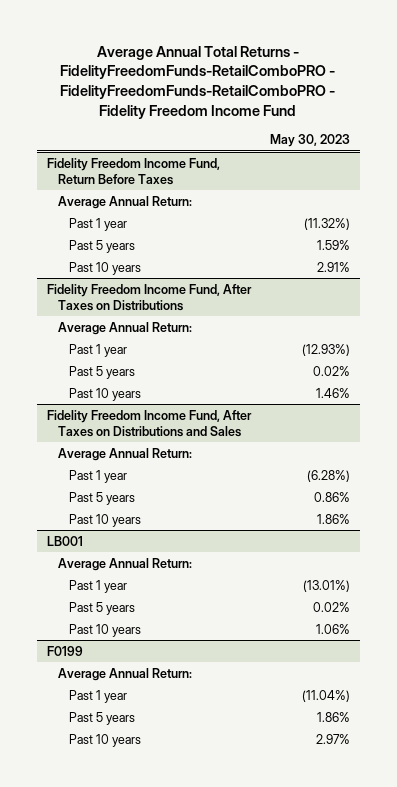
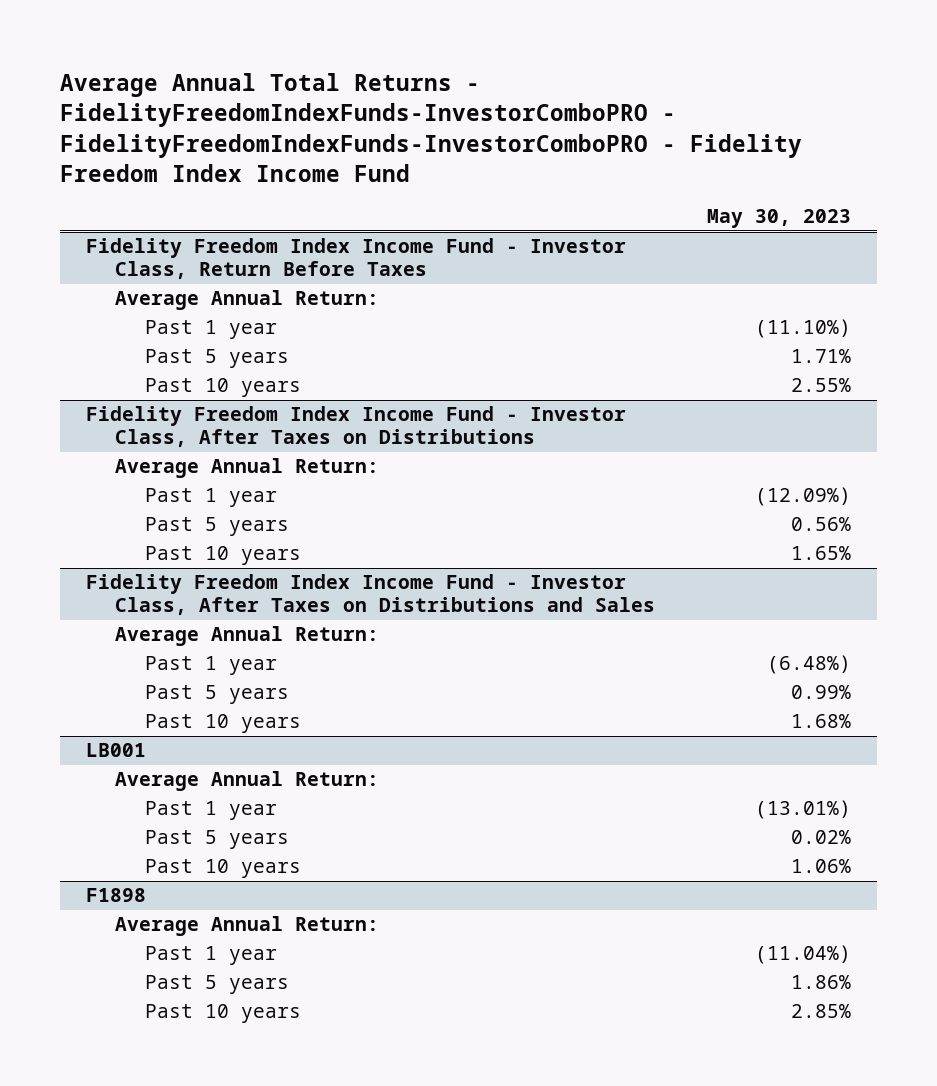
- Average Annual Total Returns - FidelityFreedomFunds-RetailComboPRO - FidelityFreedomFunds-RetailComboPRO - Fidelity Freedom Income Fund
+ Average Annual Total Returns - FidelityFreedomIndexFunds-InvestorComboPRO - FidelityFreedomIndexFunds-InvestorComboPRO - Fidelity Freedom Index Income Fund
- Fidelity Freedom Income Fund, Return Before Taxes
+ Fidelity Freedom Index Income Fund - Investor Class, Return Before Taxes
- Past 1 year | (11.32%)
- Past 5 years | 1.59%
- Past 10 years | 2.91%
- Fidelity Freedom Income Fund, After Taxes on Distributions
+ Past 1 year | (11.10%)
+ Past 5 years | 1.71%
+ Past 10 years | 2.55%
+ Fidelity Freedom Index Income Fund - Investor Class, After Taxes on Distributions
- Past 1 year | (12.93%)
- Past 5 years | 0.02%
- Past 10 years | 1.46%
- Fidelity Freedom Income Fund, After Taxes on Distributions and Sales
+ Past 1 year | (12.09%)
+ Past 5 years | 0.56%
+ Past 10 years | 1.65%
+ Fidelity Freedom Index Income Fund - Investor Class, After Taxes on Distributions and Sales
- Past 1 year | (6.28%)
- Past 5 years | 0.86%
- Past 10 years | 1.86%
+ Past 1 year | (6.48%)
+ Past 5 years | 0.99%
+ Past 10 years | 1.68%
- F0199
+ F1898
- Past 10 years | 2.97%
+ Past 10 years | 2.85%

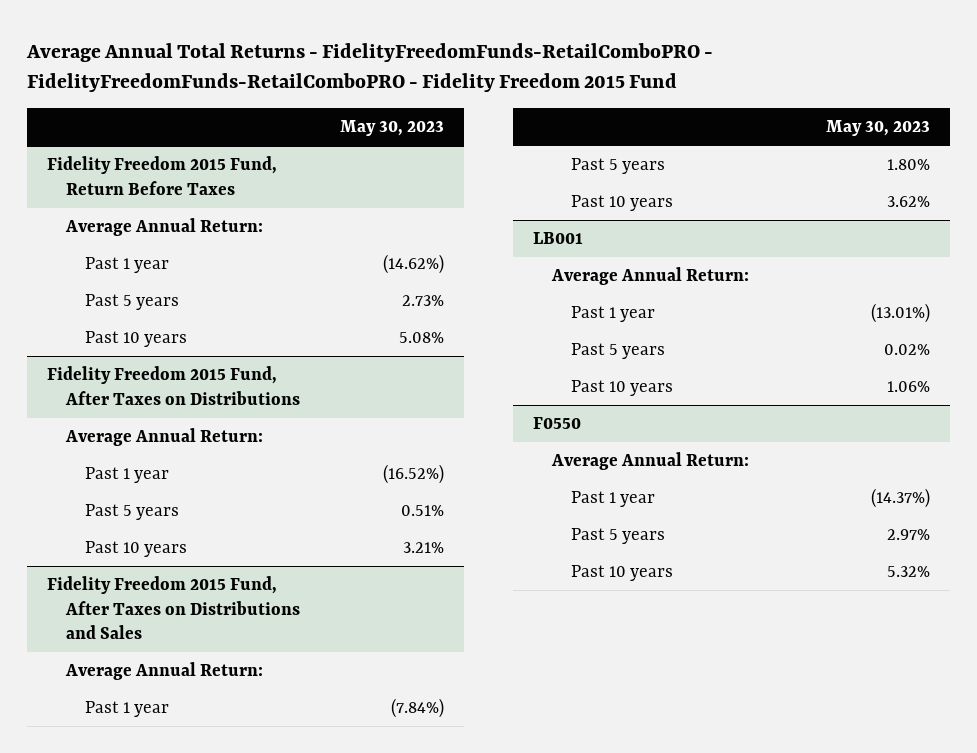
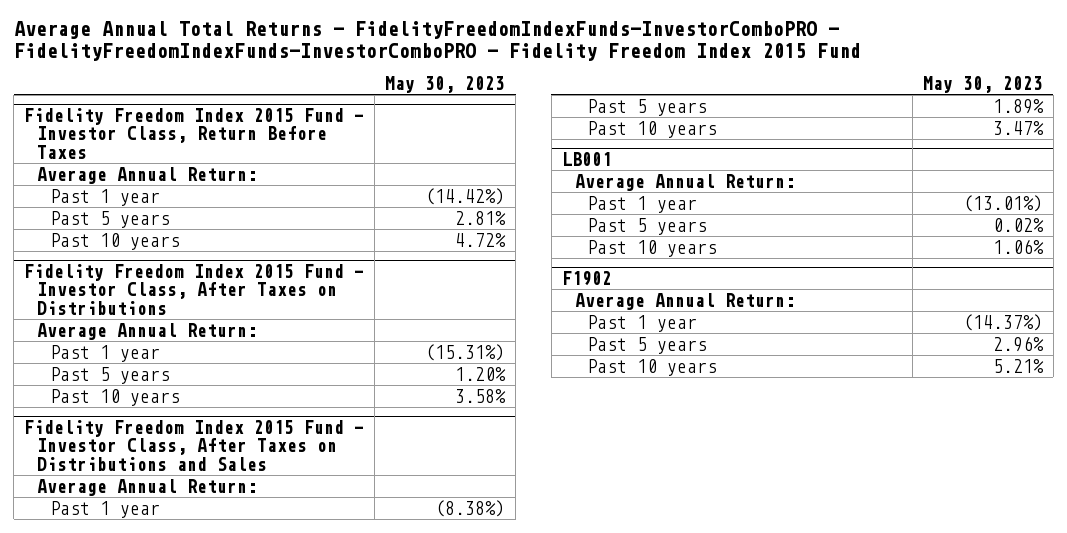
- Average Annual Total Returns - FidelityFreedomFunds-RetailComboPRO - FidelityFreedomFunds-RetailComboPRO - Fidelity Freedom 2015 Fund
+ Average Annual Total Returns - FidelityFreedomIndexFunds-InvestorComboPRO - FidelityFreedomIndexFunds-InvestorComboPRO - Fidelity Freedom Index 2015 Fund
- Fidelity Freedom 2015 Fund, Return Before Taxes
+ Fidelity Freedom Index 2015 Fund - Investor Class, Return Before Taxes
- Past 1 year | (14.62%)
- Past 5 years | 2.73%
- Past 10 years | 5.08%
- Fidelity Freedom 2015 Fund, After Taxes on Distributions
+ Past 1 year | (14.42%)
+ Past 5 years | 2.81%
+ Past 10 years | 4.72%
+ Fidelity Freedom Index 2015 Fund - Investor Class, After Taxes on Distributions
- Past 1 year | (16.52%)
- Past 5 years | 0.51%
- Past 10 years | 3.21%
- Fidelity Freedom 2015 Fund, After Taxes on Distributions and Sales
+ Past 1 year | (15.31%)
+ Past 5 years | 1.20%
+ Past 10 years | 3.58%
+ Fidelity Freedom Index 2015 Fund - Investor Class, After Taxes on Distributions and Sales
- Past 1 year | (7.84%)
- Past 5 years | 1.80%
- Past 10 years | 3.62%
+ Past 1 year | (8.38%)
+ Past 5 years | 1.89%
+ Past 10 years | 3.47%
- F0550
+ F1902
- Past 5 years | 2.97%
- Past 10 years | 5.32%
+ Past 5 years | 2.96%
+ Past 10 years | 5.21%

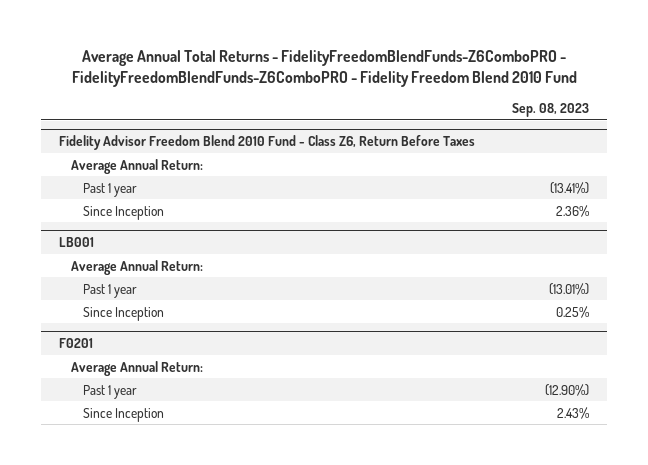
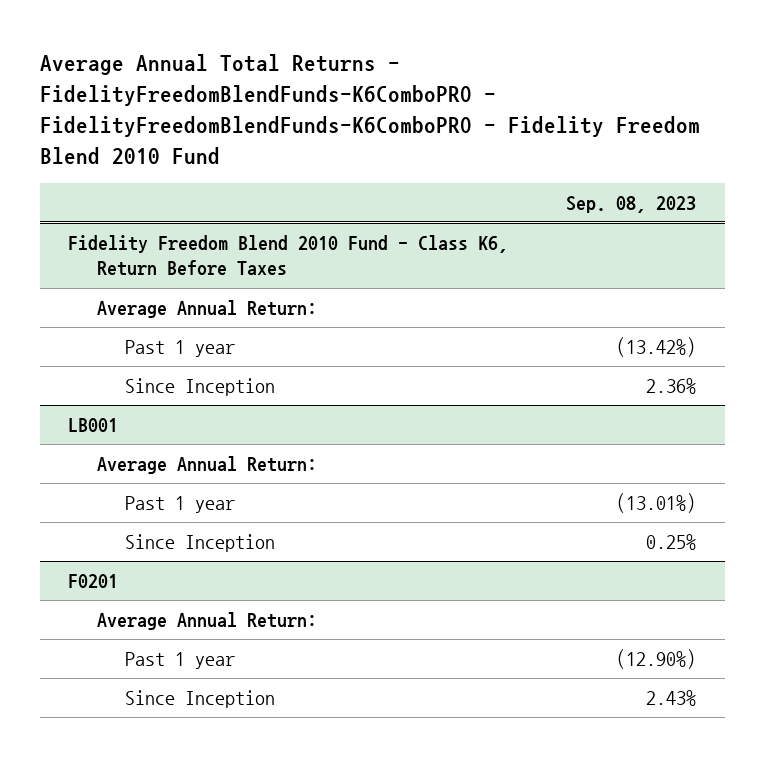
- Average Annual Total Returns - FidelityFreedomBlendFunds-Z6ComboPRO - FidelityFreedomBlendFunds-Z6ComboPRO - Fidelity Freedom Blend 2010 Fund
+ Average Annual Total Returns - FidelityFreedomBlendFunds-K6ComboPRO - FidelityFreedomBlendFunds-K6ComboPRO - Fidelity Freedom Blend 2010 Fund
- Fidelity Advisor Freedom Blend 2010 Fund - Class Z6, Return Before Taxes
+ Fidelity Freedom Blend 2010 Fund - Class K6, Return Before Taxes
- Past 1 year | (13.41%)
+ Past 1 year | (13.42%)

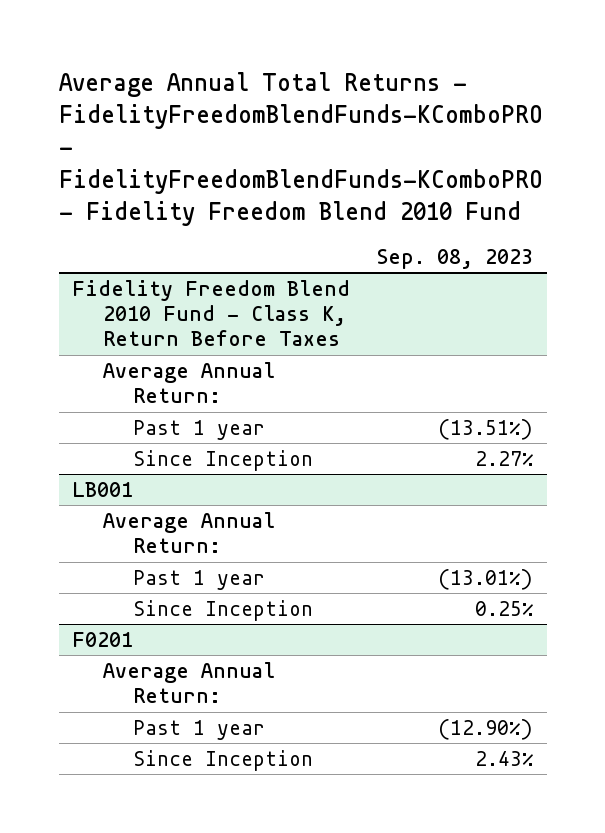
- Average Annual Total Returns - FidelityFreedomBlendFunds-K6ComboPRO - FidelityFreedomBlendFunds-K6ComboPRO - Fidelity Freedom Blend 2010 Fund
+ Average Annual Total Returns - FidelityFreedomBlendFunds-KComboPRO - FidelityFreedomBlendFunds-KComboPRO - Fidelity Freedom Blend 2010 Fund
- Fidelity Freedom Blend 2010 Fund - Class K6, Return Before Taxes
+ Fidelity Freedom Blend 2010 Fund - Class K, Return Before Taxes
- Past 1 year | (13.42%)
- Since Inception | 2.36%
+ Past 1 year | (13.51%)
+ Since Inception | 2.27%

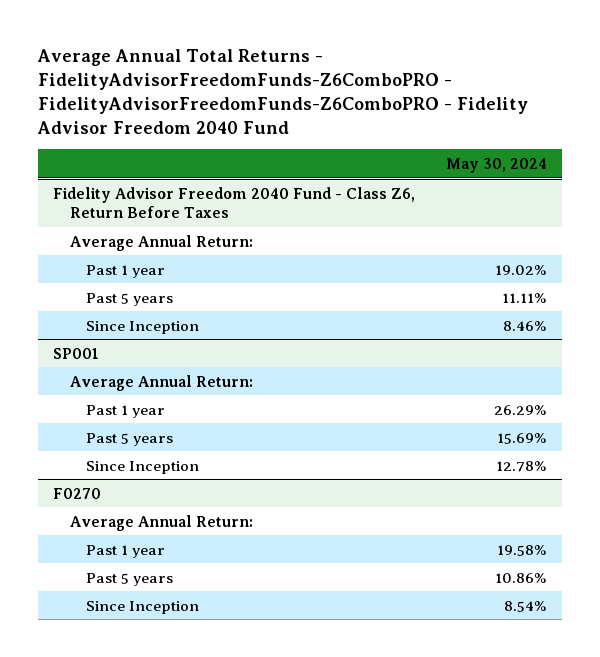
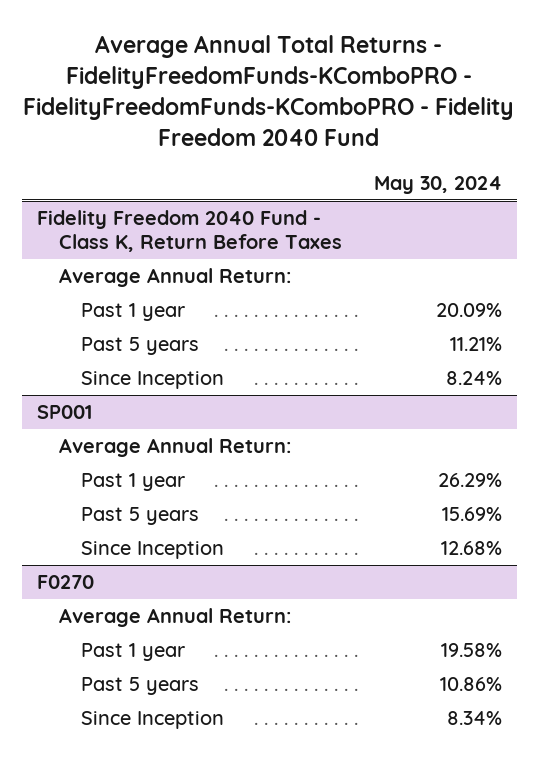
- Average Annual Total Returns - FidelityAdvisorFreedomFunds-Z6ComboPRO - FidelityAdvisorFreedomFunds-Z6ComboPRO - Fidelity Advisor Freedom 2040 Fund
+ Average Annual Total Returns - FidelityFreedomFunds-KComboPRO - FidelityFreedomFunds-KComboPRO - Fidelity Freedom 2040 Fund
- Fidelity Advisor Freedom 2040 Fund - Class Z6, Return Before Taxes
+ Fidelity Freedom 2040 Fund - Class K, Return Before Taxes
- Past 1 year | 19.02%
- Past 5 years | 11.11%
- Since Inception | 8.46%
+ Past 1 year | 20.09%
+ Past 5 years | 11.21%
+ Since Inception | 8.24%
@ SP001
- Since Inception | 12.78%
+ Since Inception | 12.68%
@ F0270
- Since Inception | 8.54%
+ Since Inception | 8.34%

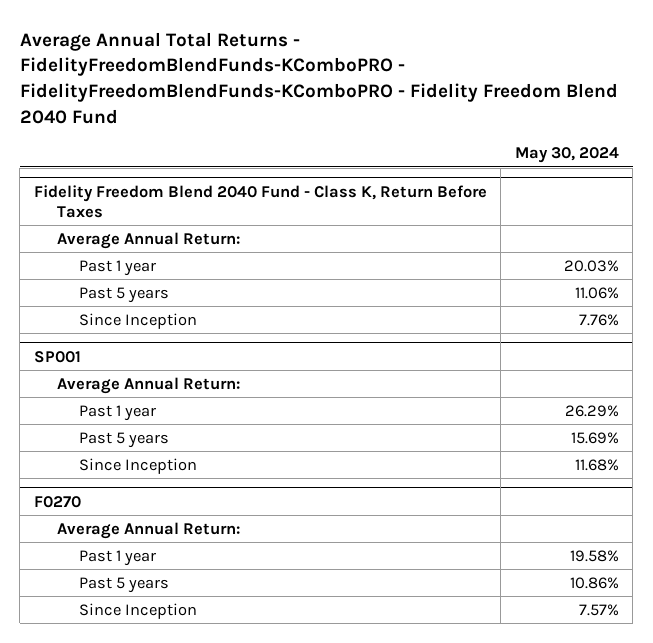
- Average Annual Total Returns - FidelityFreedomFunds-KComboPRO - FidelityFreedomFunds-KComboPRO - Fidelity Freedom 2040 Fund
+ Average Annual Total Returns - FidelityFreedomBlendFunds-KComboPRO - FidelityFreedomBlendFunds-KComboPRO - Fidelity Freedom Blend 2040 Fund
- Fidelity Freedom 2040 Fund - Class K, Return Before Taxes
+ Fidelity Freedom Blend 2040 Fund - Class K, Return Before Taxes
- Past 1 year | 20.09%
- Past 5 years | 11.21%
- Since Inception | 8.24%
+ Past 1 year | 20.03%
+ Past 5 years | 11.06%
+ Since Inception | 7.76%
@ SP001
- Since Inception | 12.68%
+ Since Inception | 11.68%
@ F0270
- Since Inception | 8.34%
+ Since Inception | 7.57%

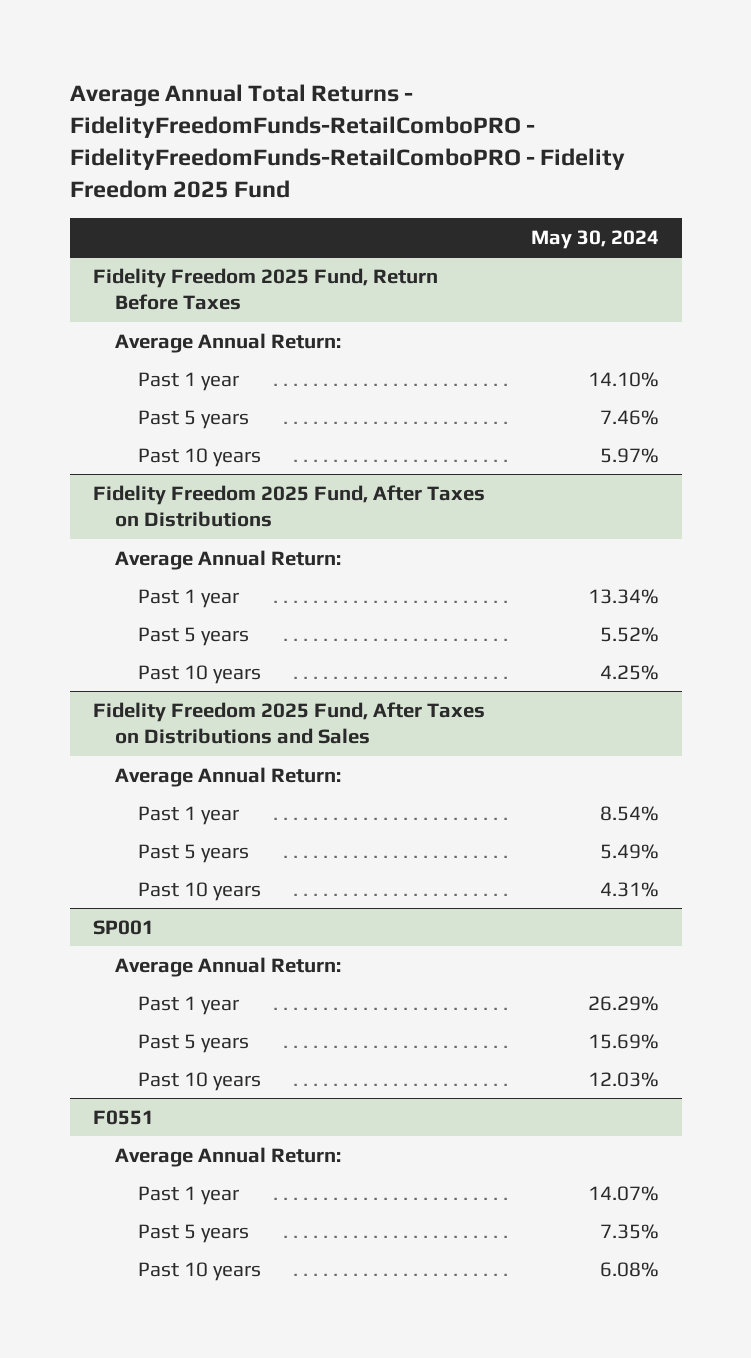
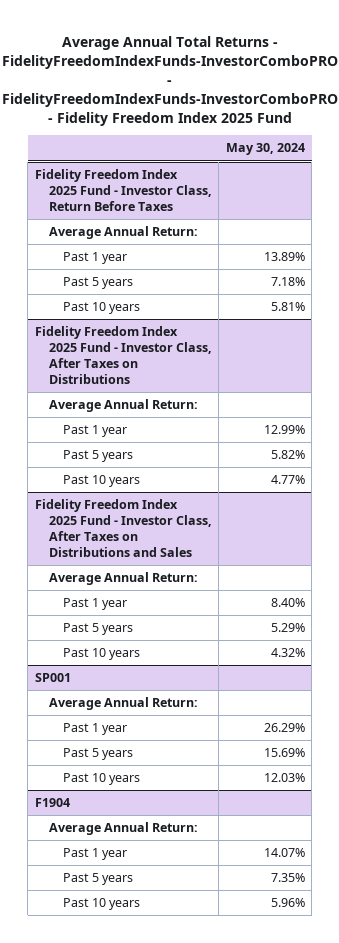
- Average Annual Total Returns - FidelityFreedomFunds-RetailComboPRO - FidelityFreedomFunds-RetailComboPRO - Fidelity Freedom 2025 Fund
+ Average Annual Total Returns - FidelityFreedomIndexFunds-InvestorComboPRO - FidelityFreedomIndexFunds-InvestorComboPRO - Fidelity Freedom Index 2025 Fund
- Fidelity Freedom 2025 Fund, Return Before Taxes
+ Fidelity Freedom Index 2025 Fund - Investor Class, Return Before Taxes
- Past 1 year | 14.10%
- Past 5 years | 7.46%
- Past 10 years | 5.97%
- Fidelity Freedom 2025 Fund, After Taxes on Distributions
+ Past 1 year | 13.89%
+ Past 5 years | 7.18%
+ Past 10 years | 5.81%
+ Fidelity Freedom Index 2025 Fund - Investor Class, After Taxes on Distributions
- Past 1 year | 13.34%
- Past 5 years | 5.52%
- Past 10 years | 4.25%
- Fidelity Freedom 2025 Fund, After Taxes on Distributions and Sales
+ Past 1 year | 12.99%
+ Past 5 years | 5.82%
+ Past 10 years | 4.77%
+ Fidelity Freedom Index 2025 Fund - Investor Class, After Taxes on Distributions and Sales
- Past 1 year | 8.54%
- Past 5 years | 5.49%
- Past 10 years | 4.31%
+ Past 1 year | 8.40%
+ Past 5 years | 5.29%
+ Past 10 years | 4.32%
- F0551
+ F1904
- Past 10 years | 6.08%
+ Past 10 years | 5.96%

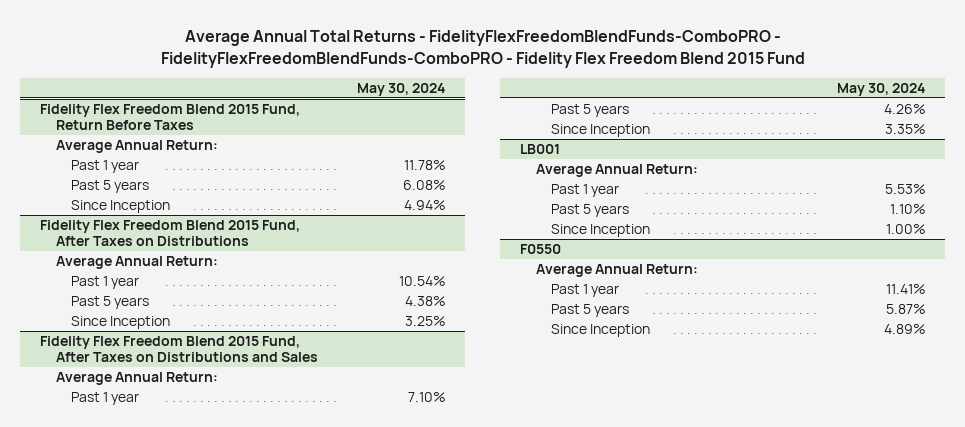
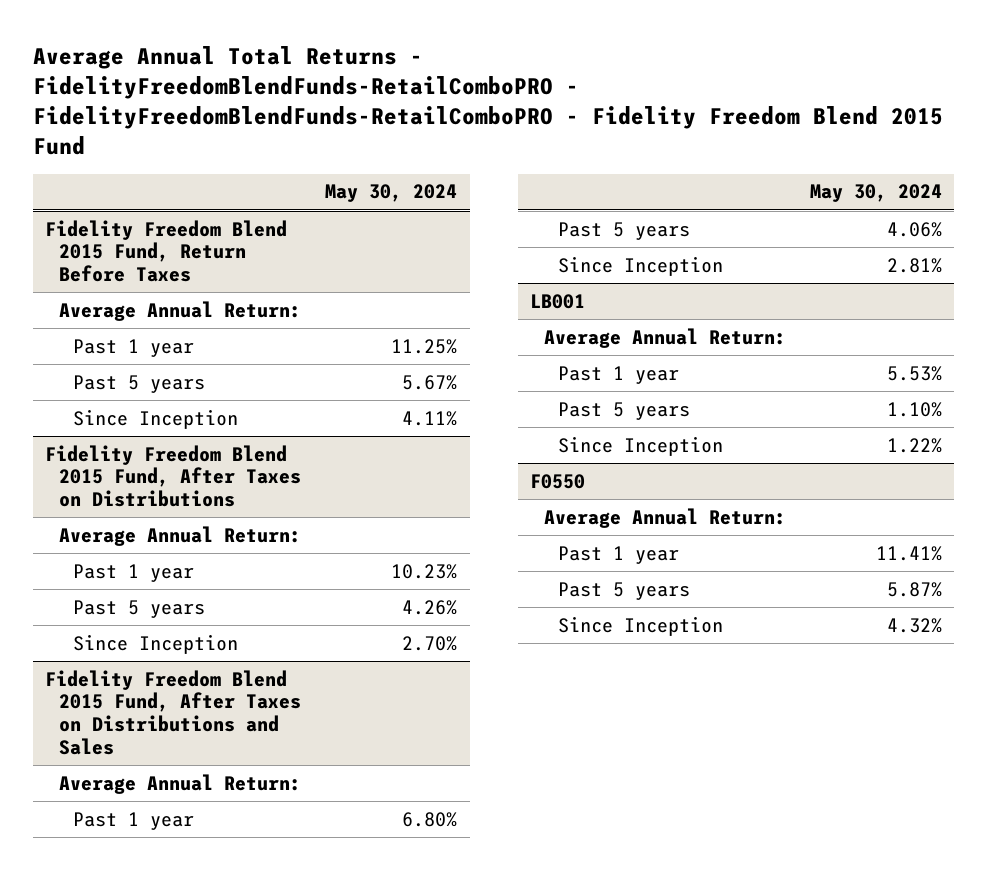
- Average Annual Total Returns - FidelityFlexFreedomBlendFunds-ComboPRO - FidelityFlexFreedomBlendFunds-ComboPRO - Fidelity Flex Freedom Blend 2015 Fund
+ Average Annual Total Returns - FidelityFreedomBlendFunds-RetailComboPRO - FidelityFreedomBlendFunds-RetailComboPRO - Fidelity Freedom Blend 2015 Fund
- Fidelity Flex Freedom Blend 2015 Fund, Return Before Taxes
- Average Annual Return:
- Past 1 year | 11.78%
- Past 5 years | 6.08%
- Since Inception | 4.94%
- Fidelity Flex Freedom Blend 2015 Fund, After Taxes on Distributions
+ Fidelity Freedom Blend 2015 Fund, Return Before Taxes
- Past 1 year | 10.54%
- Past 5 years | 4.38%
- Since Inception | 3.25%
- Fidelity Flex Freedom Blend 2015 Fund, After Taxes on Distributions and Sales
+ Past 1 year | 11.25%
+ Past 5 years | 5.67%
+ Since Inception | 4.11%
+ Fidelity Freedom Blend 2015 Fund, After Taxes on Distributions
- Past 1 year | 7.10%
+ Past 1 year | 10.23%
- Since Inception | 3.35%
+ Since Inception | 2.70%
+ Fidelity Freedom Blend 2015 Fund, After Taxes on Distributions and Sales
+ Average Annual Return:
+ Past 1 year | 6.80%
+ Past 5 years | 4.06%
+ Since Inception | 2.81%
@ LB001
- Since Inception | 1.00%
+ Since Inception | 1.22%
@ F0550
- Since Inception | 4.89%
+ Since Inception | 4.32%

